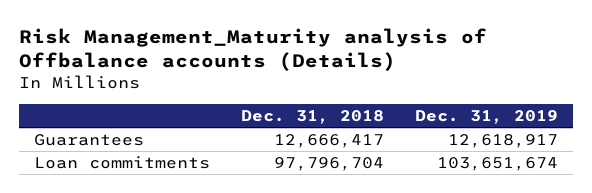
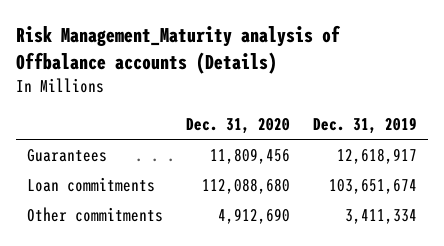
- | Dec. 31, 2018 | Dec. 31, 2019
+ | Dec. 31, 2020 | Dec. 31, 2019
+ Other commitments | 4,912,690 | 3,411,334

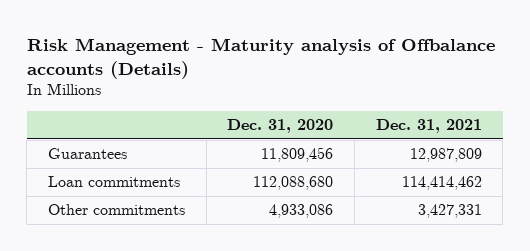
- Risk Management_Maturity analysis of Offbalance accounts (Details)
+ Risk Management - Maturity analysis of Offbalance accounts (Details)
- | Dec. 31, 2020 | Dec. 31, 2019
+ | Dec. 31, 2020 | Dec. 31, 2021
- Other commitments | 4,912,690 | 3,411,334
+ Other commitments | 4,933,086 | 3,427,331

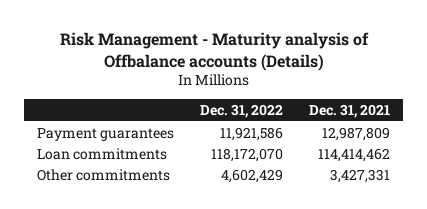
- | Dec. 31, 2020 | Dec. 31, 2021
+ | Dec. 31, 2022 | Dec. 31, 2021
- Guarantees | 11,809,456 | 12,987,809
+ Payment guarantees | 11,921,586 | 12,987,809

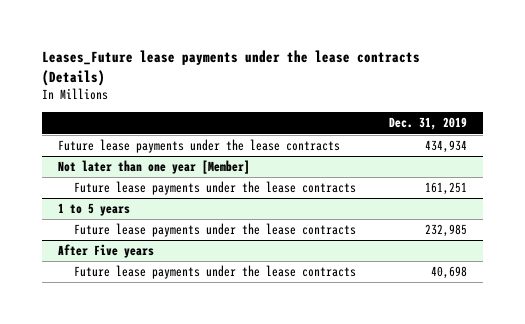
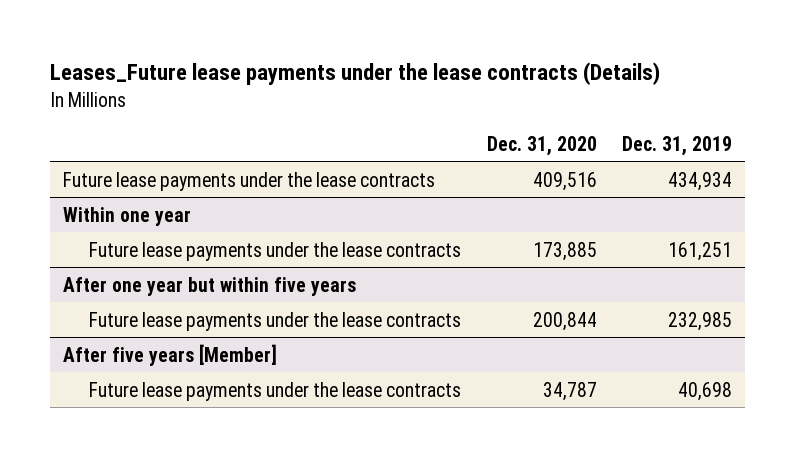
- | Dec. 31, 2019
+ | Dec. 31, 2020 | Dec. 31, 2019
- Not later than one year [Member]
+ Within one year
- 1 to 5 years
+ After one year but within five years
- After Five years
+ After five years [Member]

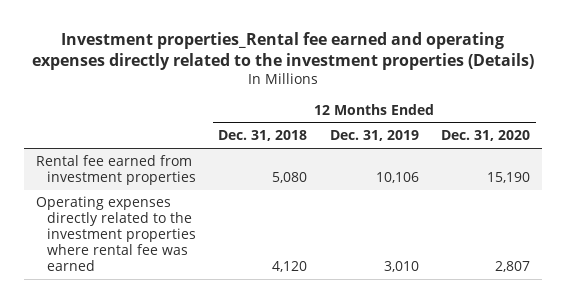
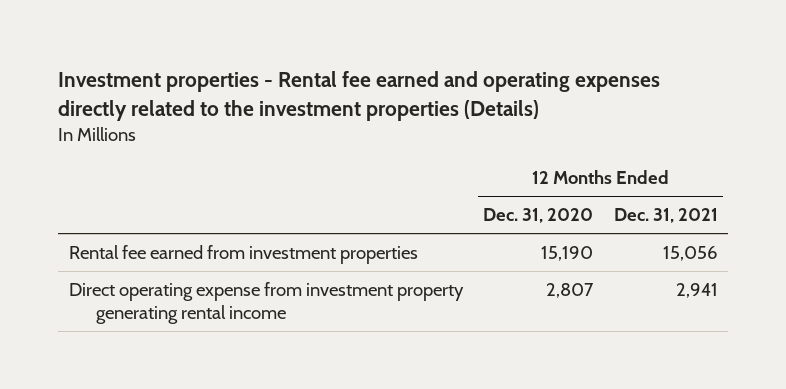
- Investment properties_Rental fee earned and operating expenses directly related to the investment properties (Details)
+ Investment properties - Rental fee earned and operating expenses directly related to the investment properties (Details)
- | 12 Months Ended Dec. 31, 2018 | 12 Months Ended Dec. 31, 2019 | 12 Months Ended Dec. 31, 2020
+ | 12 Months Ended Dec. 31, 2020 | 12 Months Ended Dec. 31, 2021
- Operating expenses directly related to the investment properties where rental fee was earned | 4,120 | 3,010 | 2,807
+ Direct operating expense from investment property generating rental income | 2,807 | 2,941

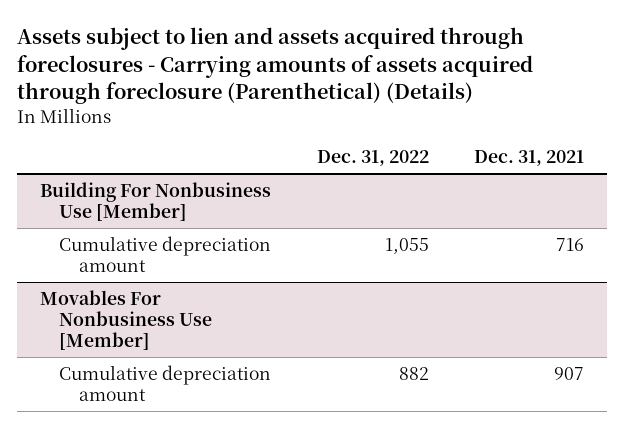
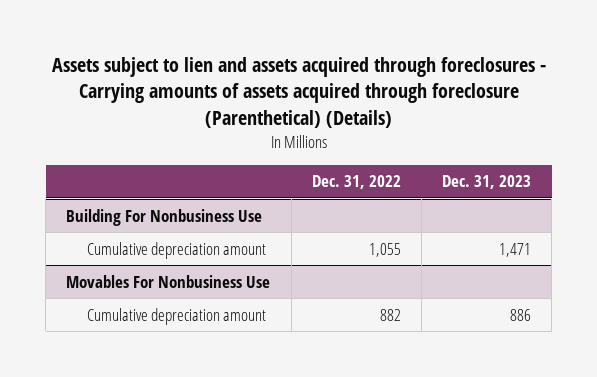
- | Dec. 31, 2022 | Dec. 31, 2021
+ | Dec. 31, 2022 | Dec. 31, 2023
- Building For Nonbusiness Use [Member]
+ Building For Nonbusiness Use
- Movables For Nonbusiness Use [Member]
+ Movables For Nonbusiness Use

